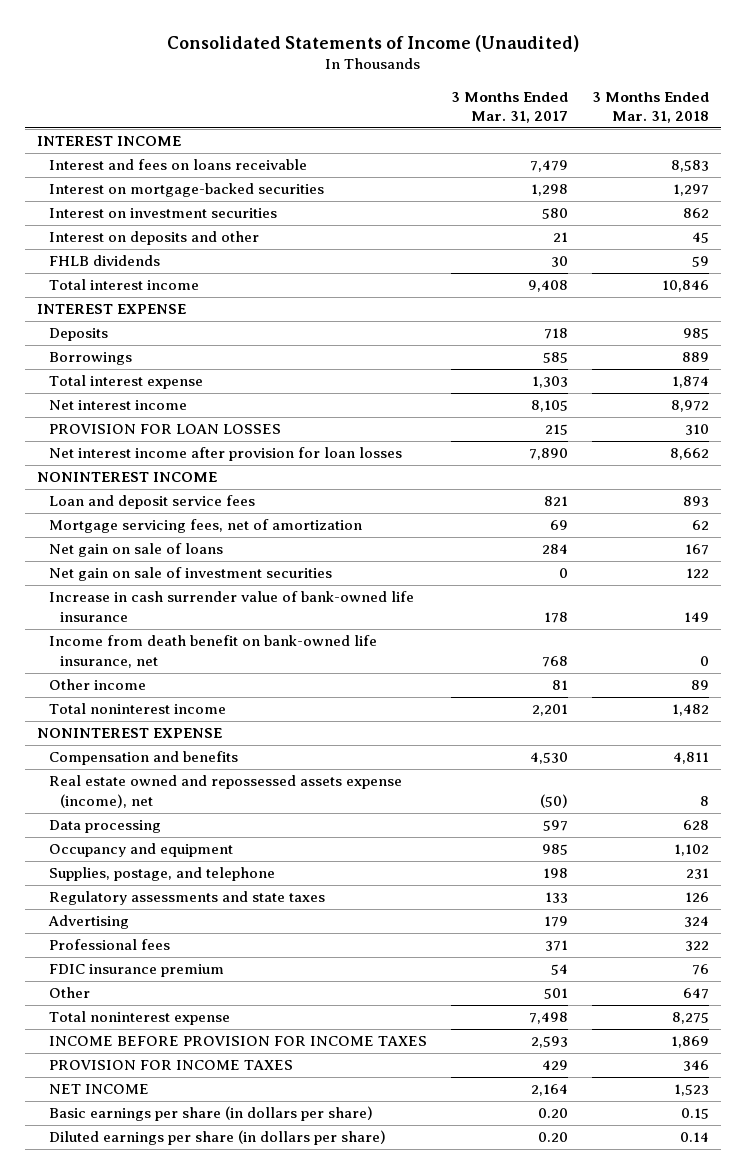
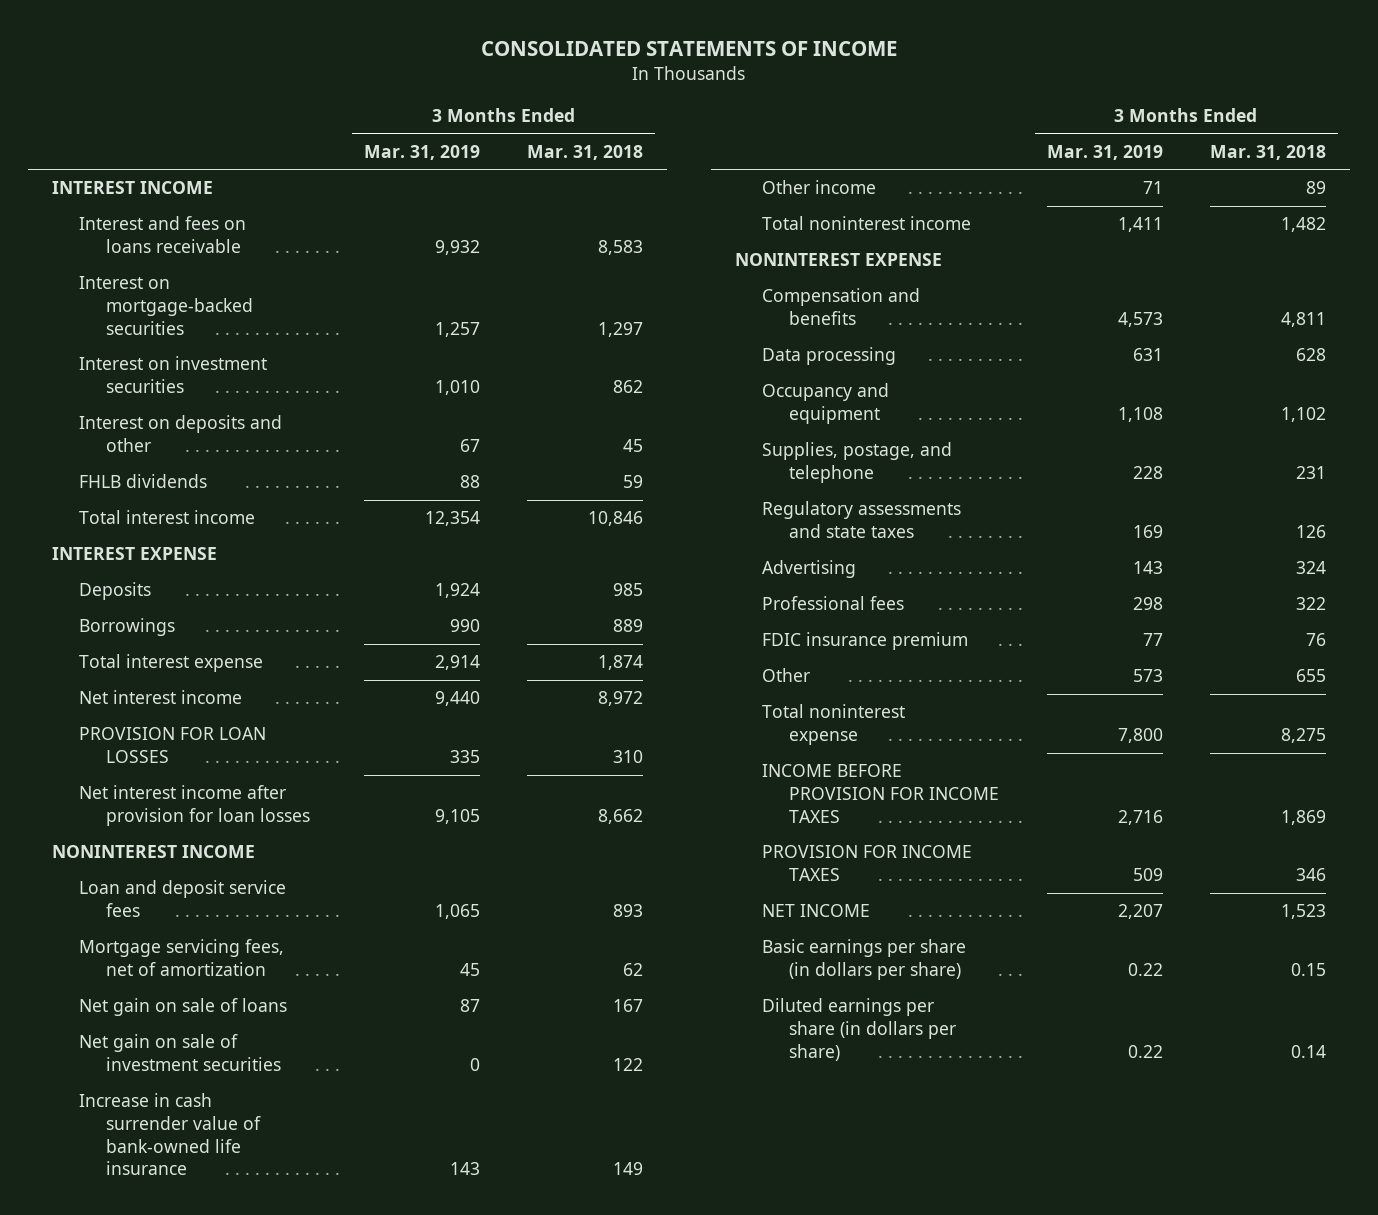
- Consolidated Statements of Income (Unaudited)
+ CONSOLIDATED STATEMENTS OF INCOME
- | 3 Months Ended Mar. 31, 2017 | 3 Months Ended Mar. 31, 2018
+ | 3 Months Ended Mar. 31, 2019 | 3 Months Ended Mar. 31, 2018
- Income from death benefit on bank-owned life insurance, net | 768 | 0
- Real estate owned and repossessed assets expense (income), net | (50) | 8
- Other | 501 | 647
+ Other | 573 | 655

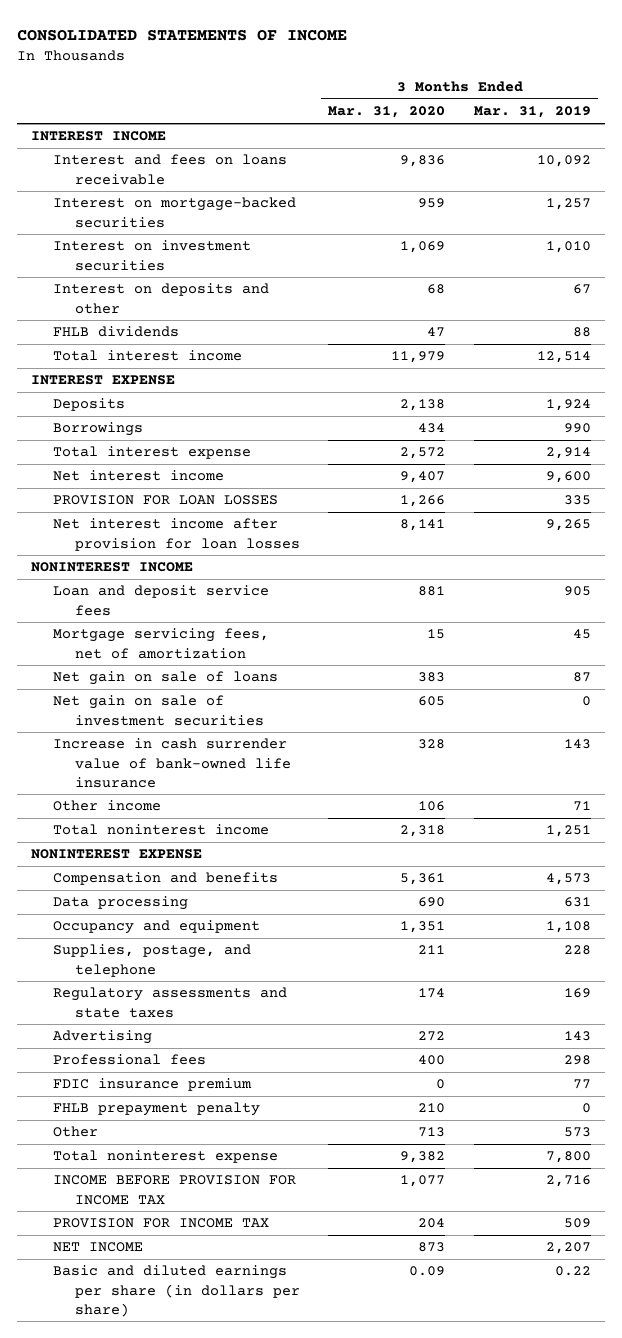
- | 3 Months Ended Mar. 31, 2019 | 3 Months Ended Mar. 31, 2018
+ | 3 Months Ended Mar. 31, 2020 | 3 Months Ended Mar. 31, 2019
- Interest and fees on loans receivable | 9,932 | 8,583
+ Interest and fees on loans receivable | 9,836 | 10,092
- Total interest income | 12,354 | 10,846
+ Total interest income | 11,979 | 12,514
- Net interest income | 9,440 | 8,972
+ Net interest income | 9,407 | 9,600
- Net interest income after provision for loan losses | 9,105 | 8,662
+ Net interest income after provision for loan losses | 8,141 | 9,265
- Loan and deposit service fees | 1,065 | 893
+ Loan and deposit service fees | 881 | 905
- Total noninterest income | 1,411 | 1,482
+ Total noninterest income | 2,318 | 1,251
+ FHLB prepayment penalty | 210 | 0
- INCOME BEFORE PROVISION FOR INCOME TAXES | 2,716 | 1,869
- PROVISION FOR INCOME TAXES | 509 | 346
+ INCOME BEFORE PROVISION FOR INCOME TAX | 1,077 | 2,716
+ PROVISION FOR INCOME TAX | 204 | 509
- Basic earnings per share (in dollars per share) | 0.22 | 0.15
- Diluted earnings per share (in dollars per share) | 0.22 | 0.14
+ Basic and diluted earnings per share (in dollars per share) | 0.09 | 0.22

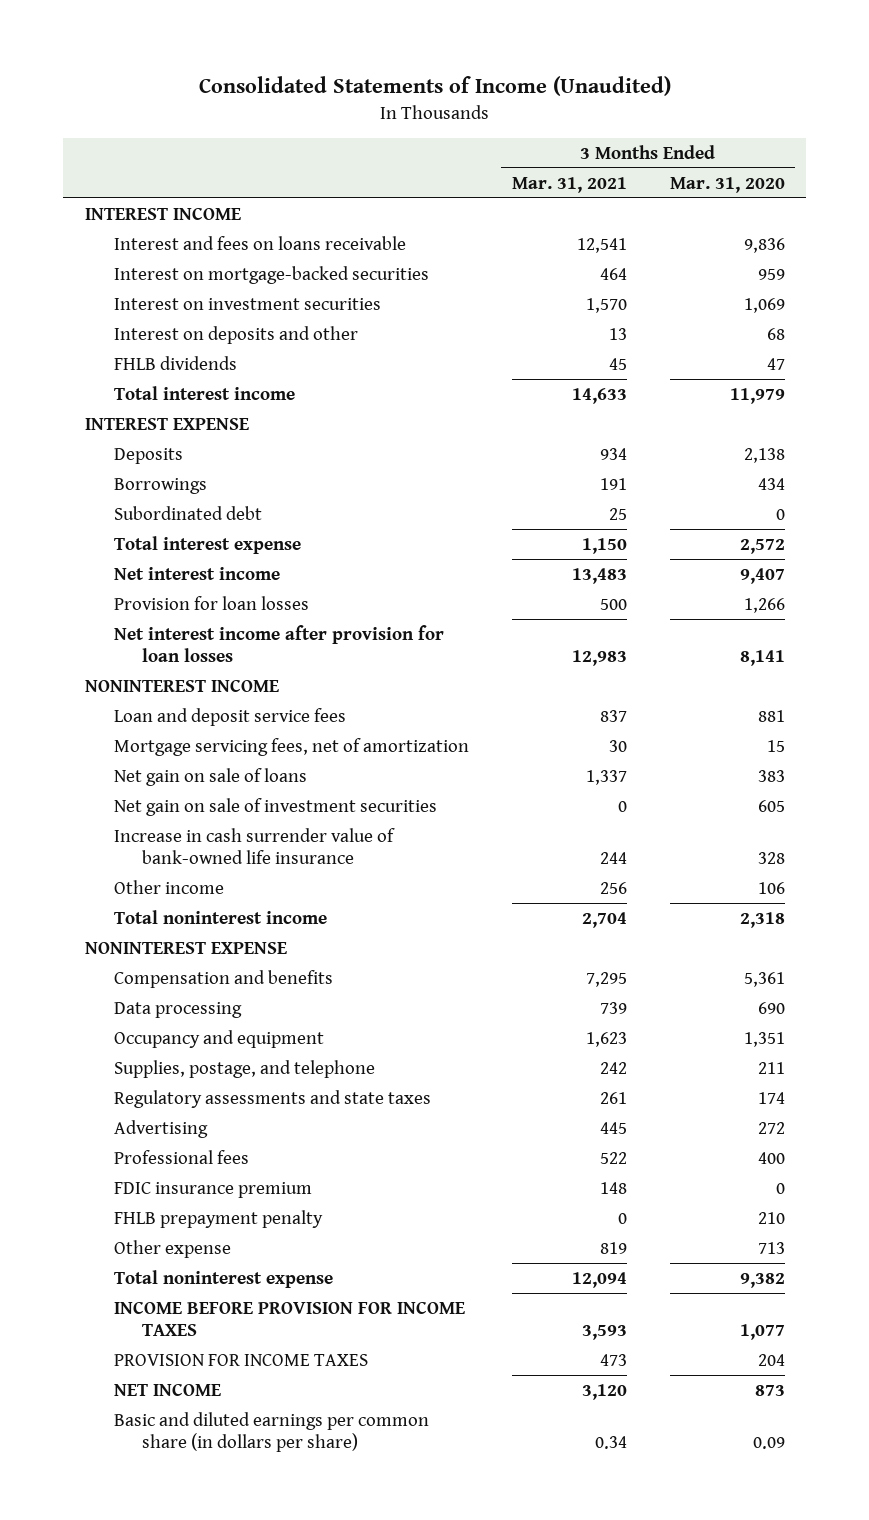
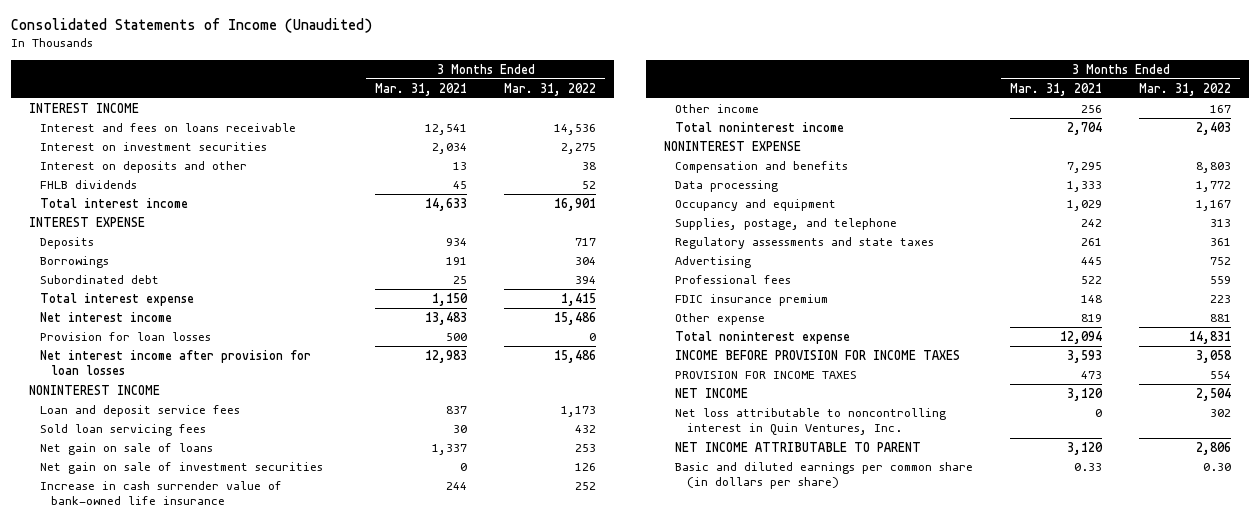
- | 3 Months Ended Mar. 31, 2021 | 3 Months Ended Mar. 31, 2020
+ | 3 Months Ended Mar. 31, 2021 | 3 Months Ended Mar. 31, 2022
- Interest on mortgage-backed securities | 464 | 959
- Interest on investment securities | 1,570 | 1,069
+ Interest on investment securities | 2,034 | 2,275
- Mortgage servicing fees, net of amortization | 30 | 15
+ Sold loan servicing fees | 30 | 432
- Data processing | 739 | 690
- Occupancy and equipment | 1,623 | 1,351
+ Data processing | 1,333 | 1,772
+ Occupancy and equipment | 1,029 | 1,167
- FHLB prepayment penalty | 0 | 210
- Basic and diluted earnings per common share (in dollars per share) | 0.34 | 0.09
+ Net loss attributable to noncontrolling interest in Quin Ventures, Inc. | 0 | 302
+ NET INCOME ATTRIBUTABLE TO PARENT | 3,120 | 2,806
+ Basic and diluted earnings per common share (in dollars per share) | 0.33 | 0.30

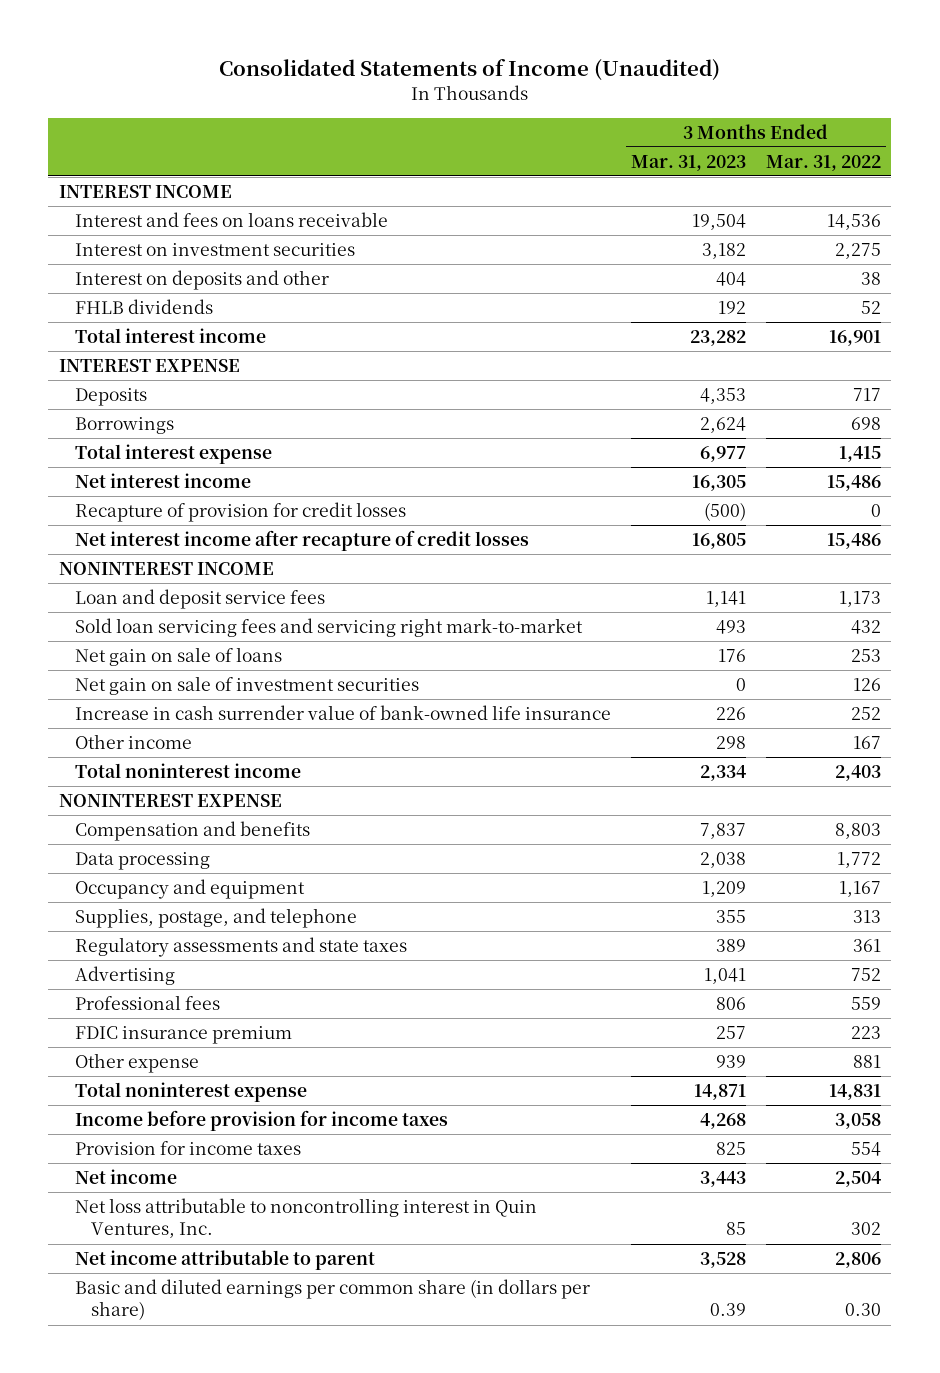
- | 3 Months Ended Mar. 31, 2021 | 3 Months Ended Mar. 31, 2022
+ | 3 Months Ended Mar. 31, 2023 | 3 Months Ended Mar. 31, 2022
- Borrowings | 191 | 304
- Subordinated debt | 25 | 394
+ Borrowings | 2,624 | 698
- Provision for loan losses | 500 | 0
- Net interest income after provision for loan losses | 12,983 | 15,486
+ Recapture of provision for credit losses | (500) | 0
+ Net interest income after recapture of credit losses | 16,805 | 15,486
- Sold loan servicing fees | 30 | 432
+ Sold loan servicing fees and servicing right mark-to-market | 493 | 432
- INCOME BEFORE PROVISION FOR INCOME TAXES | 3,593 | 3,058
- PROVISION FOR INCOME TAXES | 473 | 554
- NET INCOME | 3,120 | 2,504
+ Income before provision for income taxes | 4,268 | 3,058
+ Provision for income taxes | 825 | 554
+ Net income | 3,443 | 2,504
- NET INCOME ATTRIBUTABLE TO PARENT | 3,120 | 2,806
+ Net income attributable to parent | 3,528 | 2,806

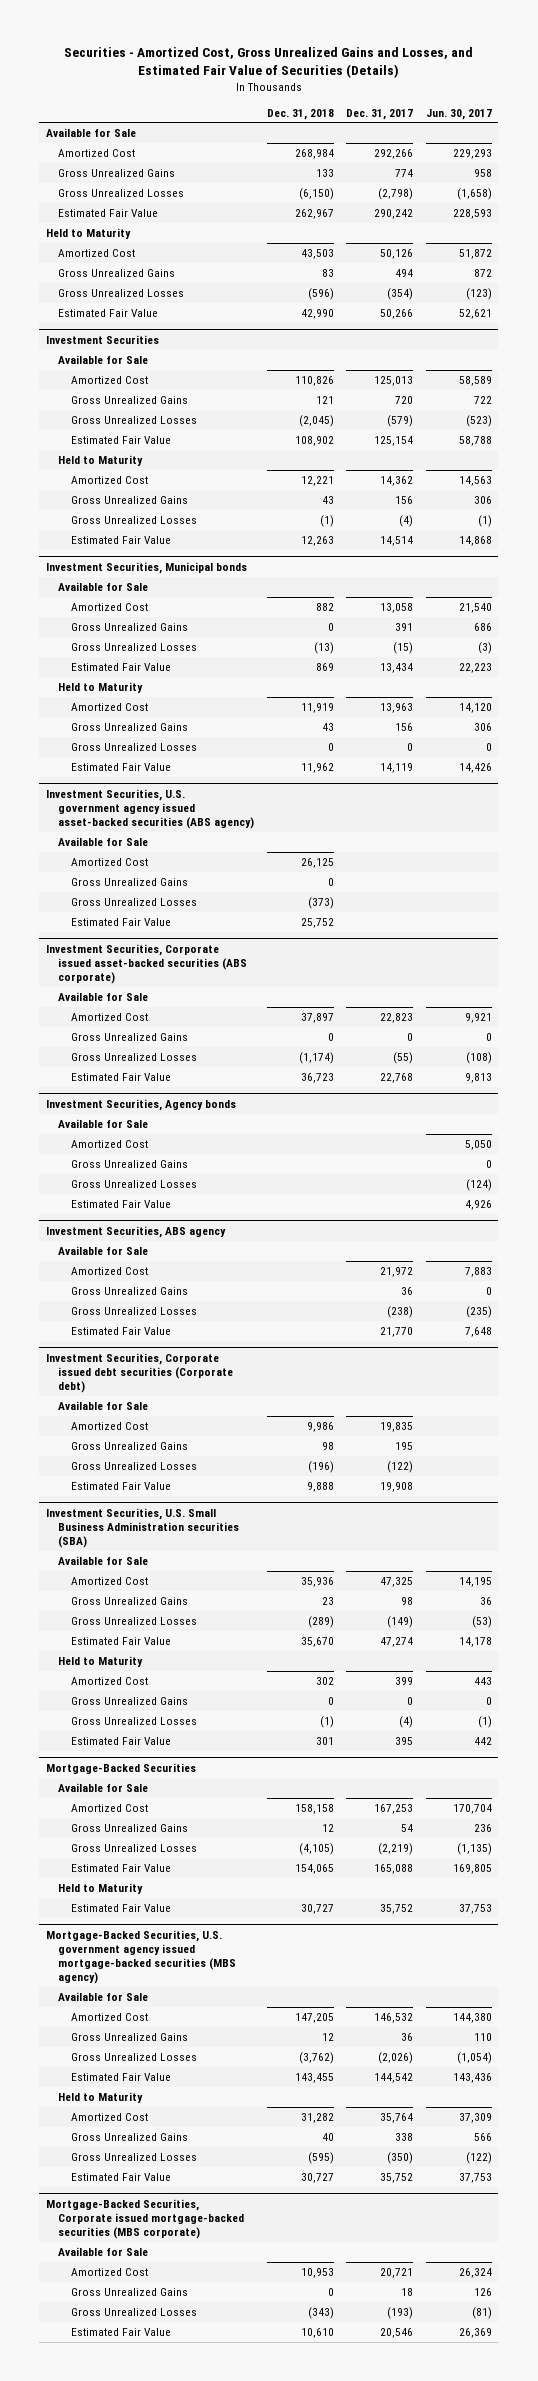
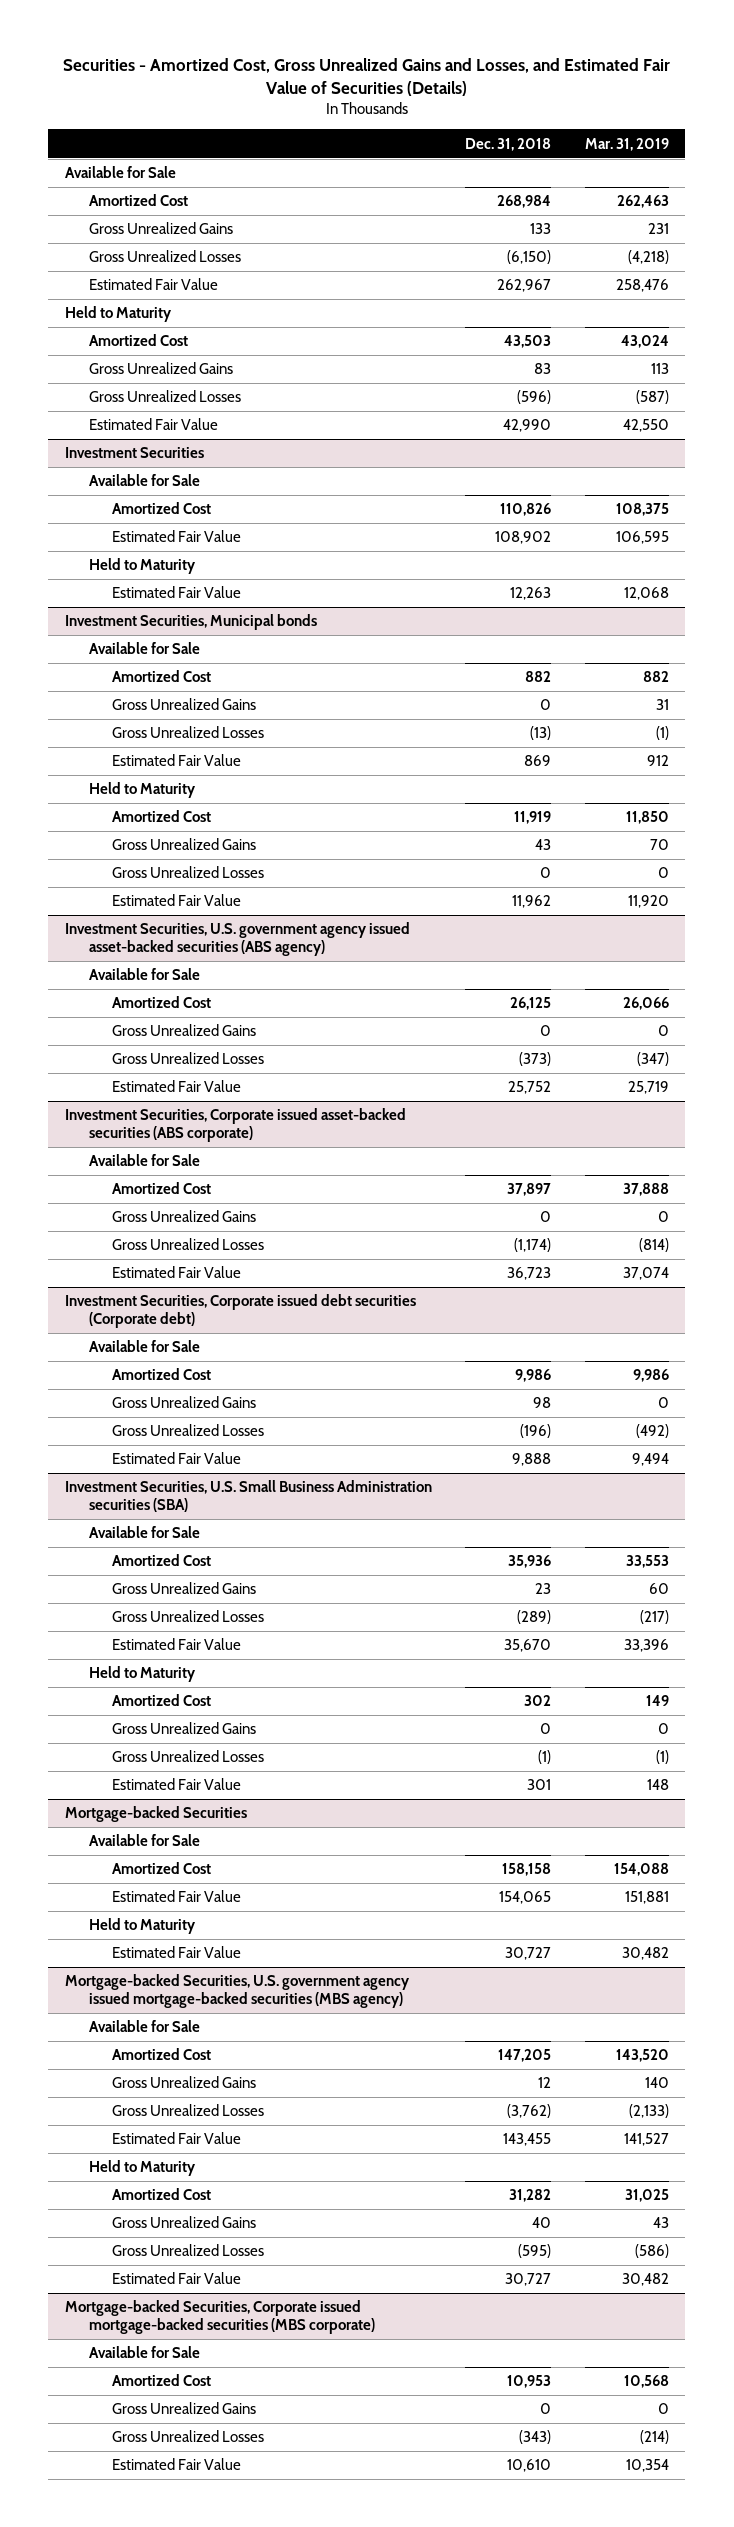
- | Dec. 31, 2018 | Dec. 31, 2017 | Jun. 30, 2017
+ | Dec. 31, 2018 | Mar. 31, 2019
@ Investment Securities
- Gross Unrealized Gains | 121 | 720 | 722
- Gross Unrealized Losses | (2,045) | (579) | (523)
- Amortized Cost | 12,221 | 14,362 | 14,563
- Gross Unrealized Gains | 43 | 156 | 306
- Gross Unrealized Losses | (1) | (4) | (1)
- Investment Securities, Agency bonds
- Available for Sale
- Amortized Cost | | | 5,050
- Gross Unrealized Gains | | | 0
- Gross Unrealized Losses | | | (124)
- Estimated Fair Value | | | 4,926
- Investment Securities, ABS agency
- Available for Sale
- Amortized Cost | | 21,972 | 7,883
- Gross Unrealized Gains | | 36 | 0
- Gross Unrealized Losses | | (238) | (235)
- Estimated Fair Value | | 21,770 | 7,648
- Mortgage-Backed Securities
+ Mortgage-backed Securities
- Gross Unrealized Gains | 12 | 54 | 236
- Gross Unrealized Losses | (4,105) | (2,219) | (1,135)
- Mortgage-Backed Securities, U.S. government agency issued mortgage-backed securities (MBS agency)
+ Mortgage-backed Securities, U.S. government agency issued mortgage-backed securities (MBS agency)
- Mortgage-Backed Securities, Corporate issued mortgage-backed securities (MBS corporate)
+ Mortgage-backed Securities, Corporate issued mortgage-backed securities (MBS corporate)

